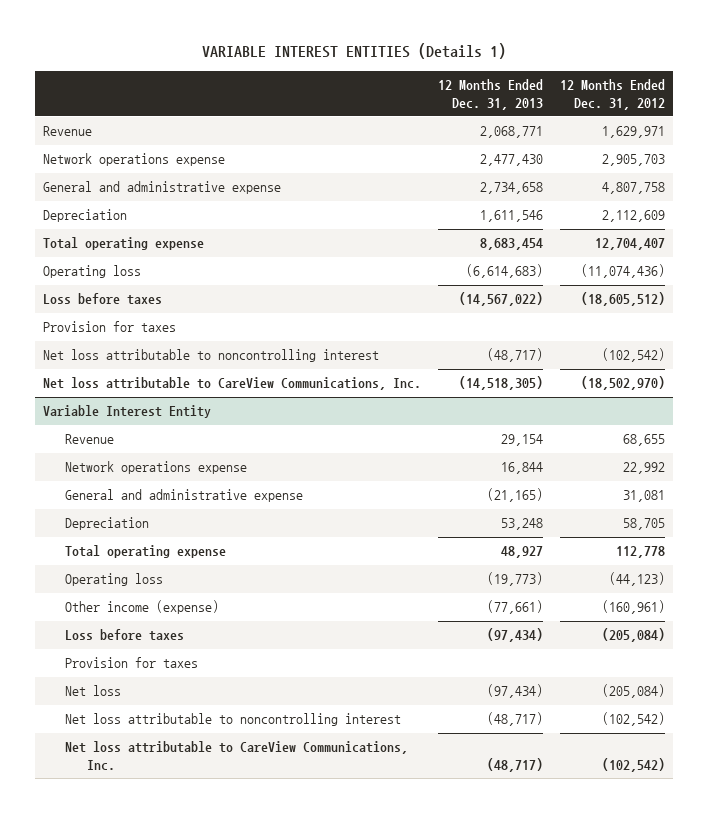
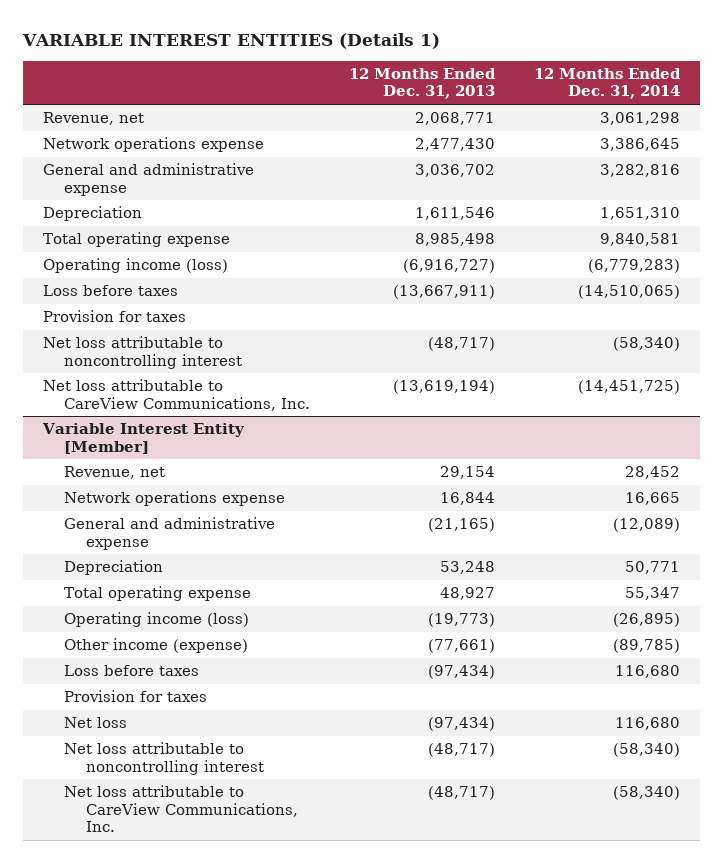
- | 12 Months Ended Dec. 31, 2013 | 12 Months Ended Dec. 31, 2012
+ | 12 Months Ended Dec. 31, 2013 | 12 Months Ended Dec. 31, 2014
- Revenue | 2,068,771 | 1,629,971
+ Revenue, net | 2,068,771 | 3,061,298
- General and administrative expense | 2,734,658 | 4,807,758
+ General and administrative expense | 3,036,702 | 3,282,816
- Total operating expense | 8,683,454 | 12,704,407
- Operating loss | (6,614,683) | (11,074,436)
- Loss before taxes | (14,567,022) | (18,605,512)
+ Total operating expense | 8,985,498 | 9,840,581
+ Operating income (loss) | (6,916,727) | (6,779,283)
+ Loss before taxes | (13,667,911) | (14,510,065)
- Net loss attributable to CareView Communications, Inc. | (14,518,305) | (18,502,970)
- Variable Interest Entity
- Revenue | 29,154 | 68,655
+ Net loss attributable to CareView Communications, Inc. | (13,619,194) | (14,451,725)
+ Variable Interest Entity [Member]
+ Revenue, net | 29,154 | 28,452
- Operating loss | (19,773) | (44,123)
+ Operating income (loss) | (19,773) | (26,895)

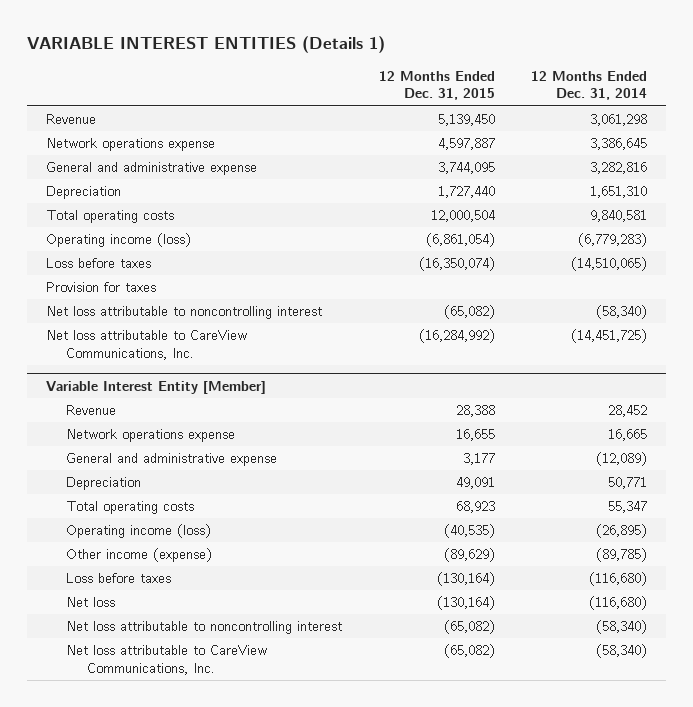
- | 12 Months Ended Dec. 31, 2013 | 12 Months Ended Dec. 31, 2014
+ | 12 Months Ended Dec. 31, 2015 | 12 Months Ended Dec. 31, 2014
- Revenue, net | 2,068,771 | 3,061,298
+ Revenue | 5,139,450 | 3,061,298
- Total operating expense | 8,985,498 | 9,840,581
+ Total operating costs | 12,000,504 | 9,840,581
@ Variable Interest Entity [Member]
- Revenue, net | 29,154 | 28,452
+ Revenue | 28,388 | 28,452
- Total operating expense | 48,927 | 55,347
+ Total operating costs | 68,923 | 55,347
- Loss before taxes | (97,434) | 116,680
- Provision for taxes
- Net loss | (97,434) | 116,680
+ Loss before taxes | (130,164) | (116,680)
+ Net loss | (130,164) | (116,680)

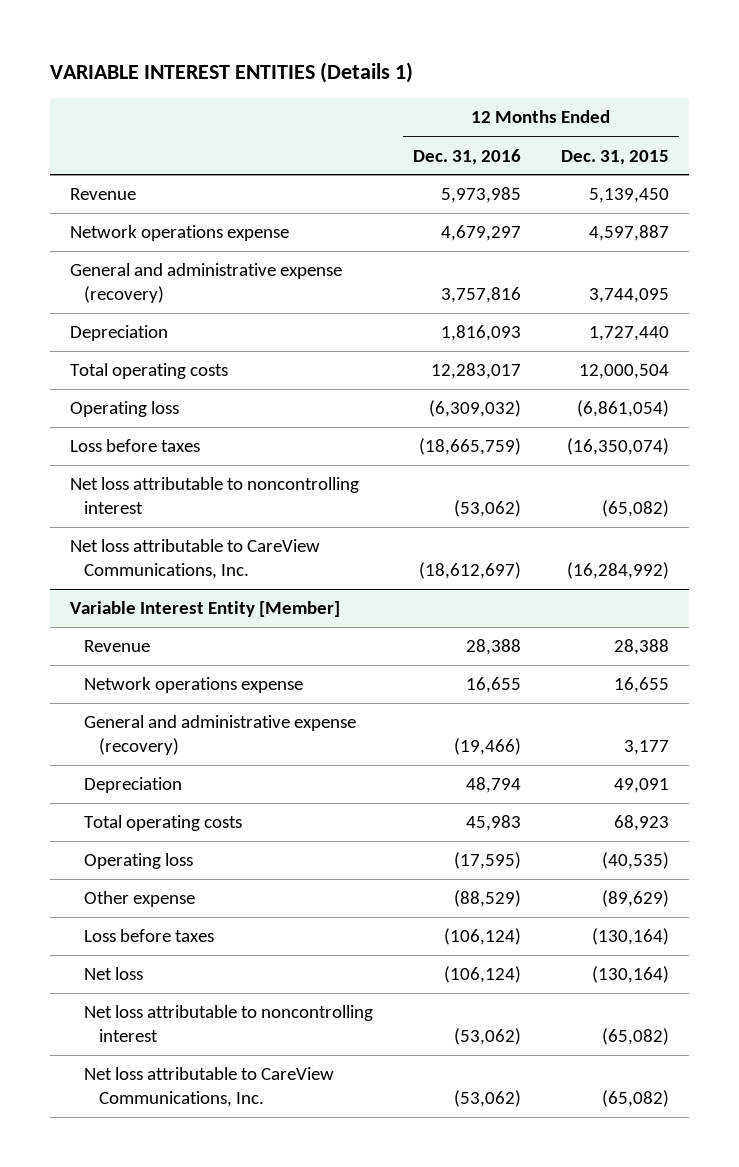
- | 12 Months Ended Dec. 31, 2015 | 12 Months Ended Dec. 31, 2014
+ | 12 Months Ended Dec. 31, 2016 | 12 Months Ended Dec. 31, 2015
- General and administrative expense | 3,744,095 | 3,282,816
+ General and administrative expense (recovery) | 3,757,816 | 3,744,095
- Operating income (loss) | (6,861,054) | (6,779,283)
+ Operating loss | (6,309,032) | (6,861,054)
- Provision for taxes
@ Variable Interest Entity [Member]
- General and administrative expense | 3,177 | (12,089)
+ General and administrative expense (recovery) | (19,466) | 3,177
- Operating income (loss) | (40,535) | (26,895)
- Other income (expense) | (89,629) | (89,785)
+ Operating loss | (17,595) | (40,535)
+ Other expense | (88,529) | (89,629)

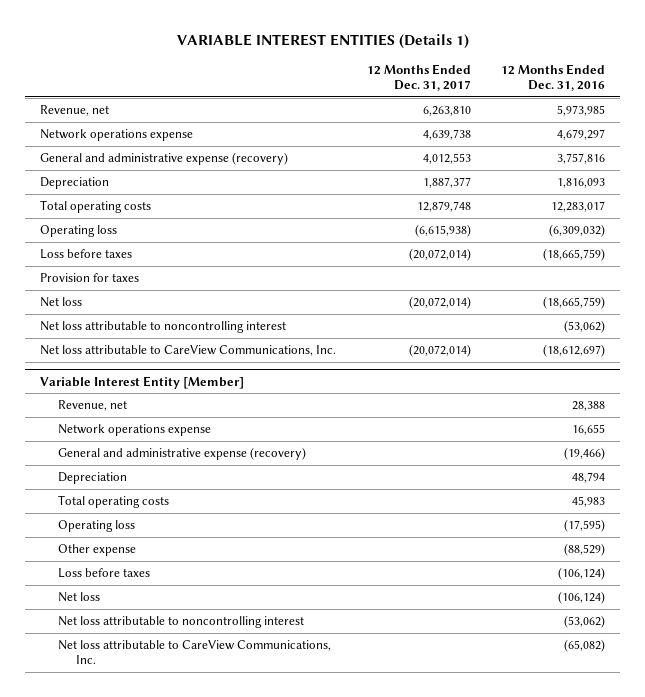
- | 12 Months Ended Dec. 31, 2016 | 12 Months Ended Dec. 31, 2015
+ | 12 Months Ended Dec. 31, 2017 | 12 Months Ended Dec. 31, 2016
- Revenue | 5,973,985 | 5,139,450
+ Revenue, net | 6,263,810 | 5,973,985
+ Provision for taxes
+ Net loss | (20,072,014) | (18,665,759)
@ Variable Interest Entity [Member]
- Revenue | 28,388 | 28,388
+ Revenue, net | | 28,388
- Net loss attributable to CareView Communications, Inc. | (53,062) | (65,082)
+ Net loss attributable to CareView Communications, Inc. | | (65,082)

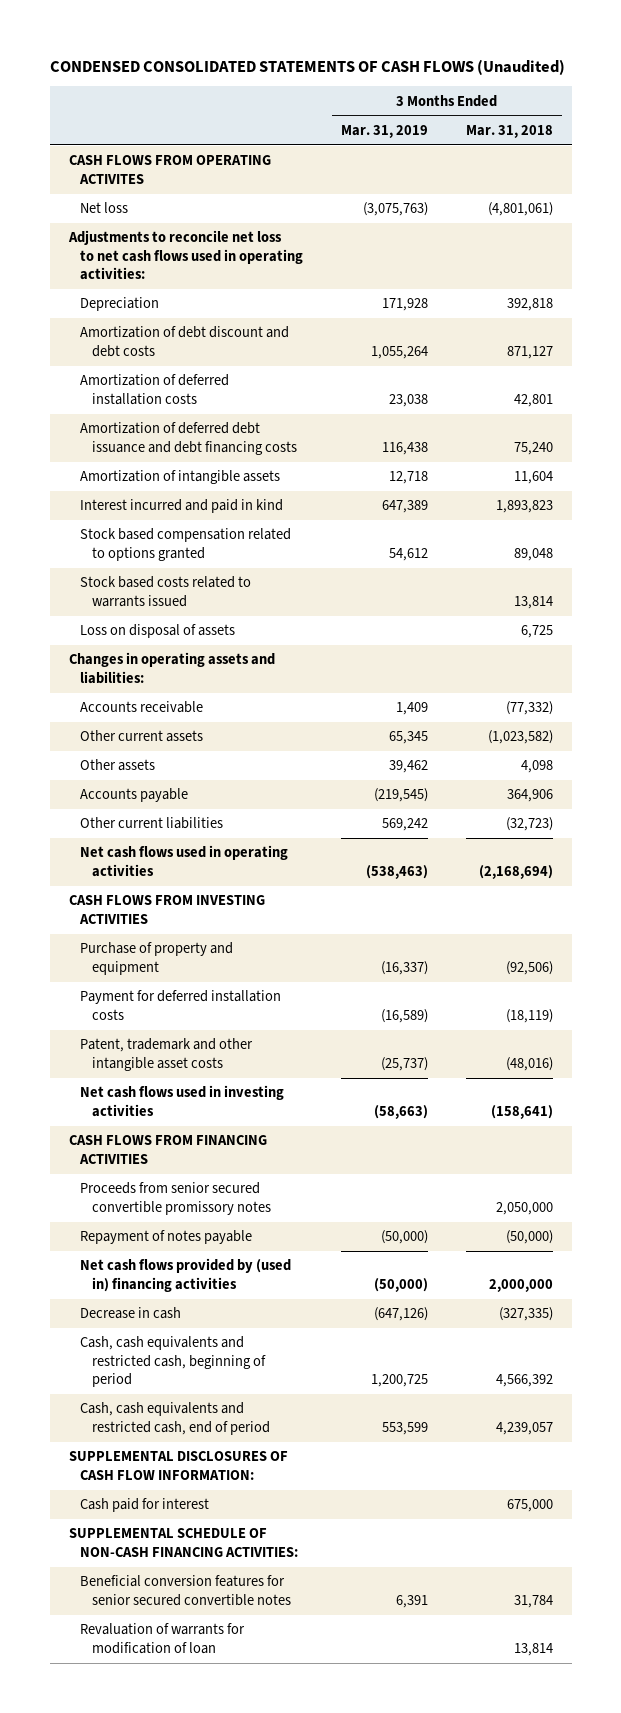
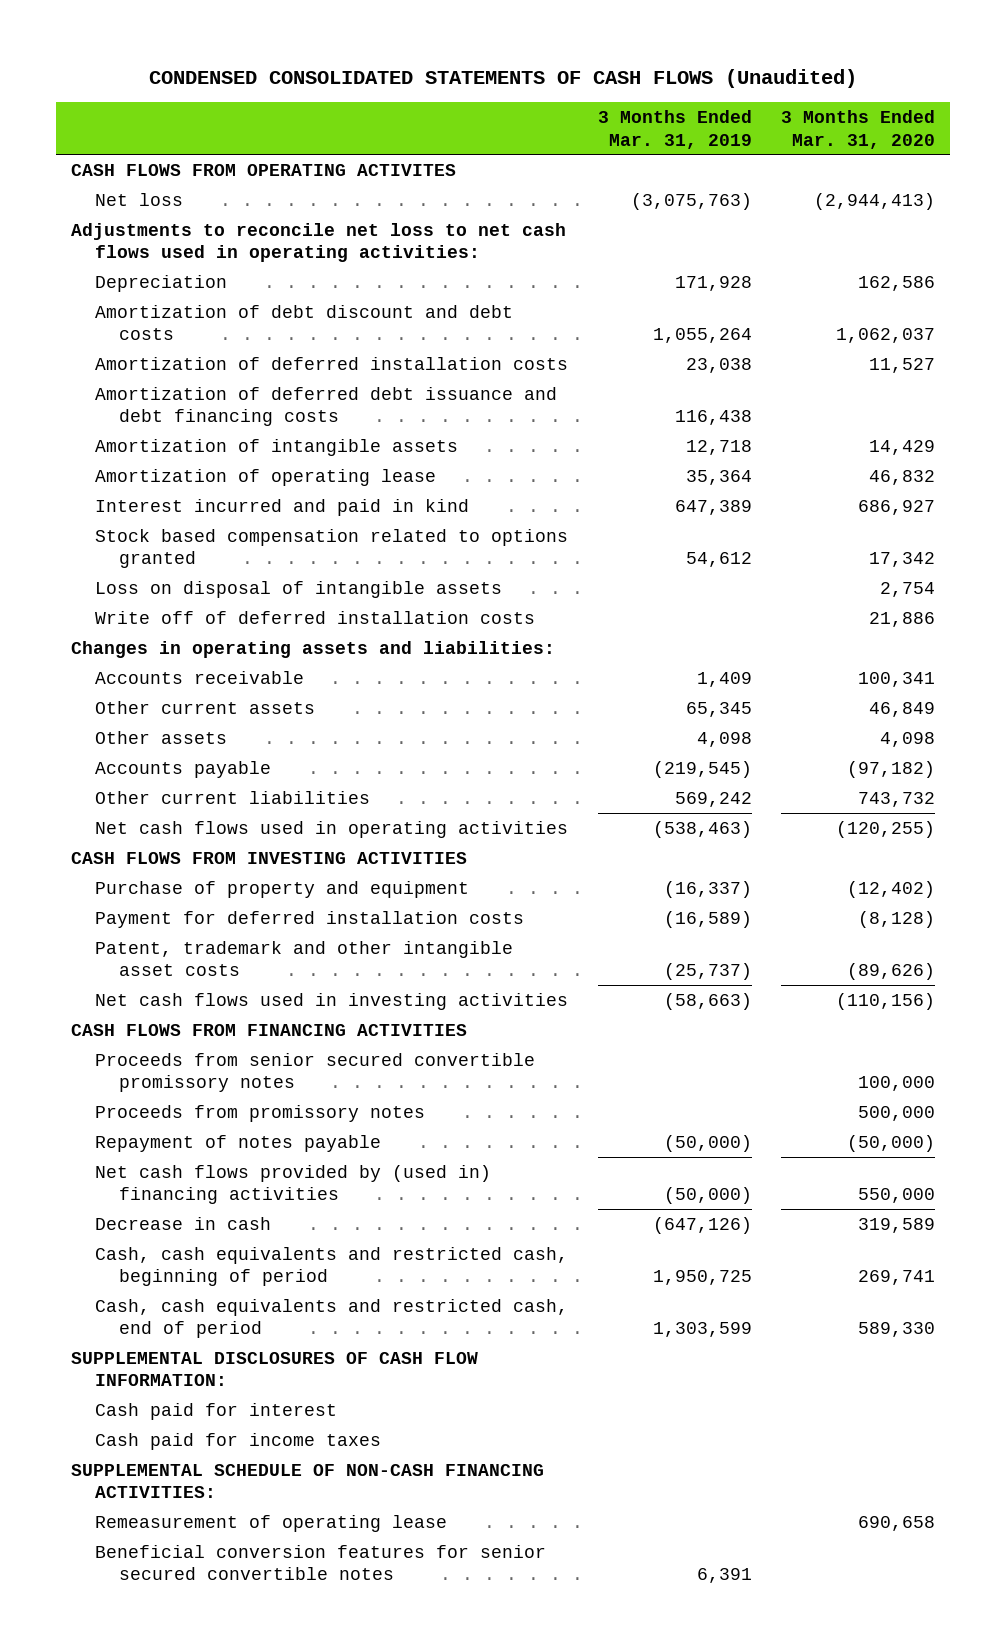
- | 3 Months Ended Mar. 31, 2019 | 3 Months Ended Mar. 31, 2018
+ | 3 Months Ended Mar. 31, 2019 | 3 Months Ended Mar. 31, 2020
+ Amortization of operating lease | 35,364 | 46,832
- Stock based costs related to warrants issued | | 13,814
- Loss on disposal of assets | | 6,725
+ Loss on disposal of intangible assets | | 2,754
+ Write off of deferred installation costs | | 21,886
- Other assets | 39,462 | 4,098
+ Other assets | 4,098 | 4,098
+ Proceeds from promissory notes | | 500,000
- Cash, cash equivalents and restricted cash, beginning of period | 1,200,725 | 4,566,392
- Cash, cash equivalents and restricted cash, end of period | 553,599 | 4,239,057
+ Cash, cash equivalents and restricted cash, beginning of period | 1,950,725 | 269,741
+ Cash, cash equivalents and restricted cash, end of period | 1,303,599 | 589,330
+ Cash paid for income taxes
+ Remeasurement of operating lease | | 690,658
- Revaluation of warrants for modification of loan | | 13,814

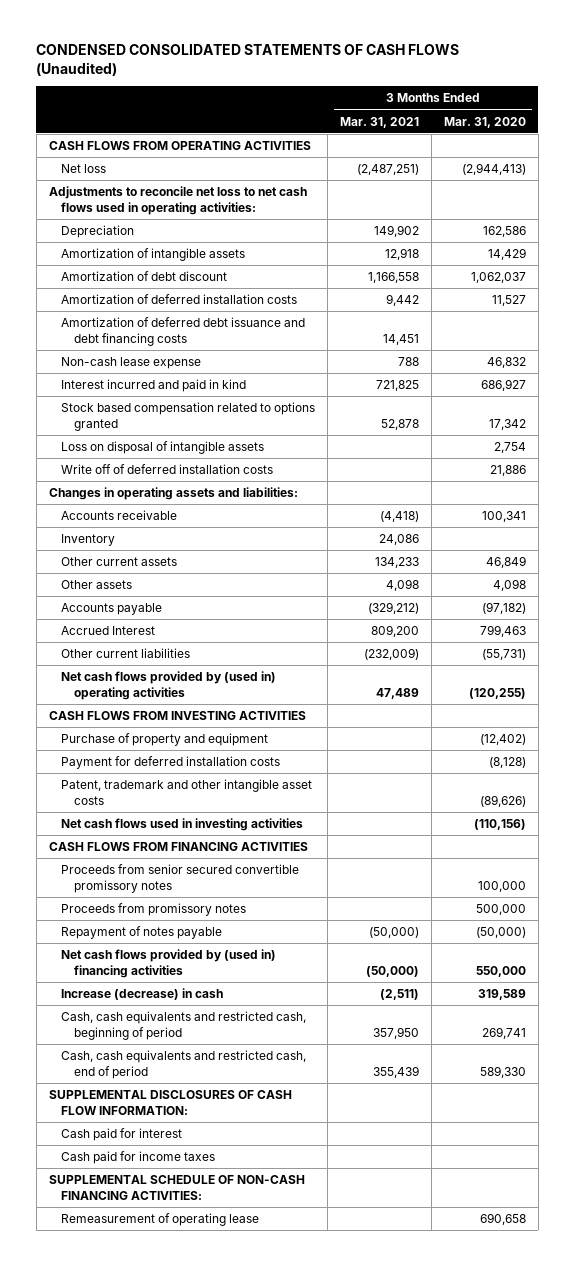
- | 3 Months Ended Mar. 31, 2019 | 3 Months Ended Mar. 31, 2020
+ | 3 Months Ended Mar. 31, 2021 | 3 Months Ended Mar. 31, 2020
- CASH FLOWS FROM OPERATING ACTIVITES
+ CASH FLOWS FROM OPERATING ACTIVITIES
- Amortization of debt discount and debt costs | 1,055,264 | 1,062,037
moved up: Amortization of intangible assets | 12,918 | 14,429
+ Amortization of debt discount | 1,166,558 | 1,062,037
- Amortization of operating lease | 35,364 | 46,832
+ Non-cash lease expense | 788 | 46,832
+ Inventory | 24,086 |
- Other current liabilities | 569,242 | 743,732
- Net cash flows used in operating activities | (538,463) | (120,255)
+ Accrued Interest | 809,200 | 799,463
+ Other current liabilities | (232,009) | (55,731)
+ Net cash flows provided by (used in) operating activities | 47,489 | (120,255)
- Decrease in cash | (647,126) | 319,589
+ Increase (decrease) in cash | (2,511) | 319,589
- Beneficial conversion features for senior secured convertible notes | 6,391 |

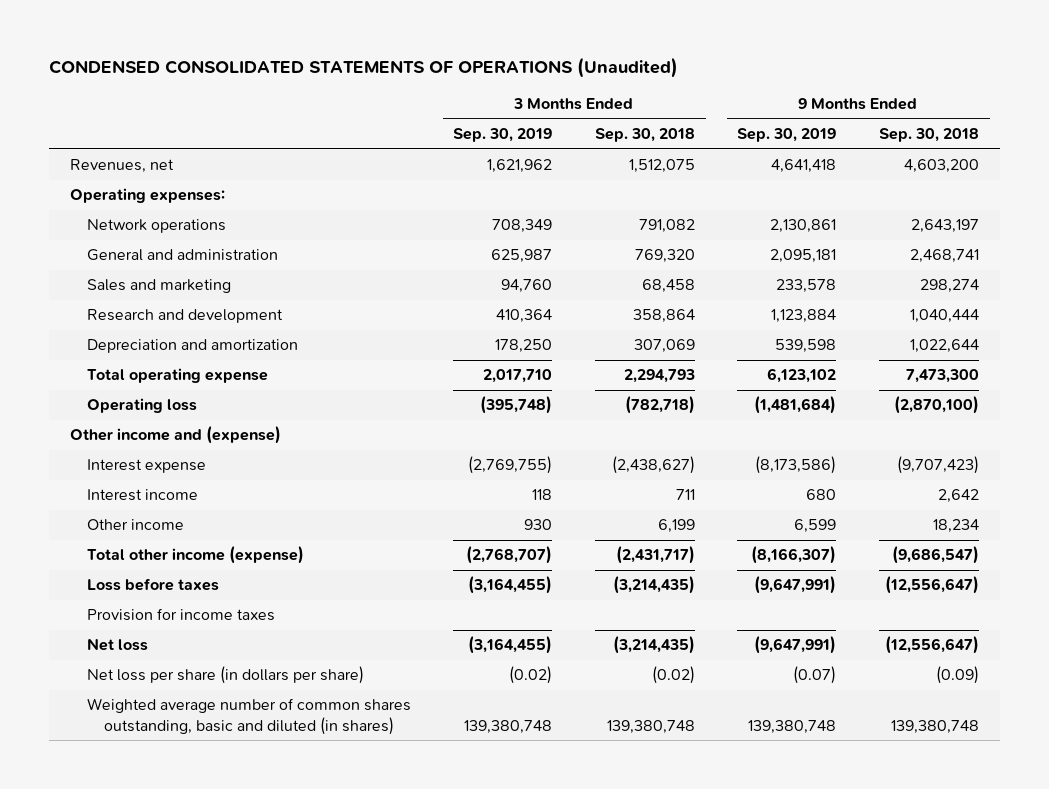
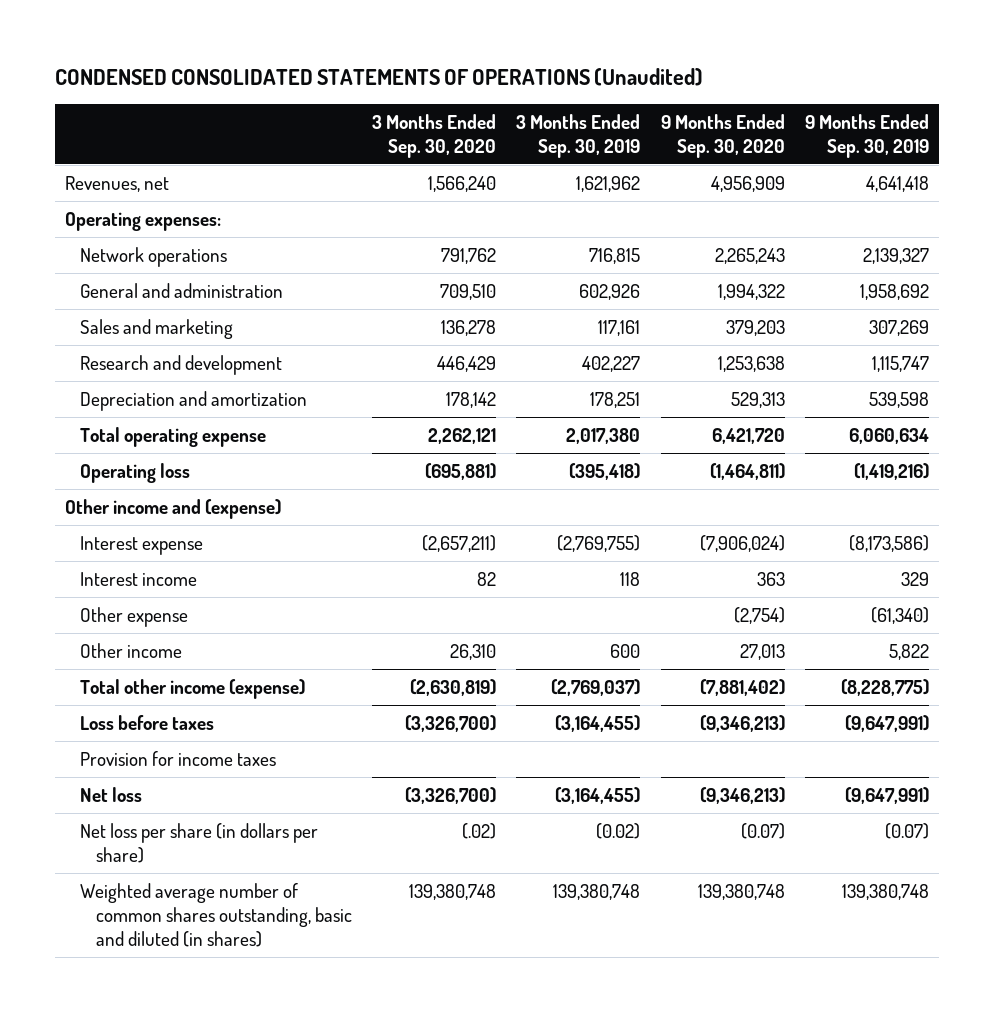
- | 3 Months Ended Sep. 30, 2019 | 3 Months Ended Sep. 30, 2018 | 9 Months Ended Sep. 30, 2019 | 9 Months Ended Sep. 30, 2018
+ | 3 Months Ended Sep. 30, 2020 | 3 Months Ended Sep. 30, 2019 | 9 Months Ended Sep. 30, 2020 | 9 Months Ended Sep. 30, 2019
- Network operations | 708,349 | 791,082 | 2,130,861 | 2,643,197
- General and administration | 625,987 | 769,320 | 2,095,181 | 2,468,741
- Sales and marketing | 94,760 | 68,458 | 233,578 | 298,274
- Research and development | 410,364 | 358,864 | 1,123,884 | 1,040,444
- Depreciation and amortization | 178,250 | 307,069 | 539,598 | 1,022,644
- Total operating expense | 2,017,710 | 2,294,793 | 6,123,102 | 7,473,300
- Operating loss | (395,748) | (782,718) | (1,481,684) | (2,870,100)
+ Network operations | 791,762 | 716,815 | 2,265,243 | 2,139,327
+ General and administration | 709,510 | 602,926 | 1,994,322 | 1,958,692
+ Sales and marketing | 136,278 | 117,161 | 379,203 | 307,269
+ Research and development | 446,429 | 402,227 | 1,253,638 | 1,115,747
+ Depreciation and amortization | 178,142 | 178,251 | 529,313 | 539,598
+ Total operating expense | 2,262,121 | 2,017,380 | 6,421,720 | 6,060,634
+ Operating loss | (695,881) | (395,418) | (1,464,811) | (1,419,216)
- Interest income | 118 | 711 | 680 | 2,642
- Other income | 930 | 6,199 | 6,599 | 18,234
- Total other income (expense) | (2,768,707) | (2,431,717) | (8,166,307) | (9,686,547)
+ Interest income | 82 | 118 | 363 | 329
+ Other expense | | | (2,754) | (61,340)
+ Other income | 26,310 | 600 | 27,013 | 5,822
+ Total other income (expense) | (2,630,819) | (2,769,037) | (7,881,402) | (8,228,775)

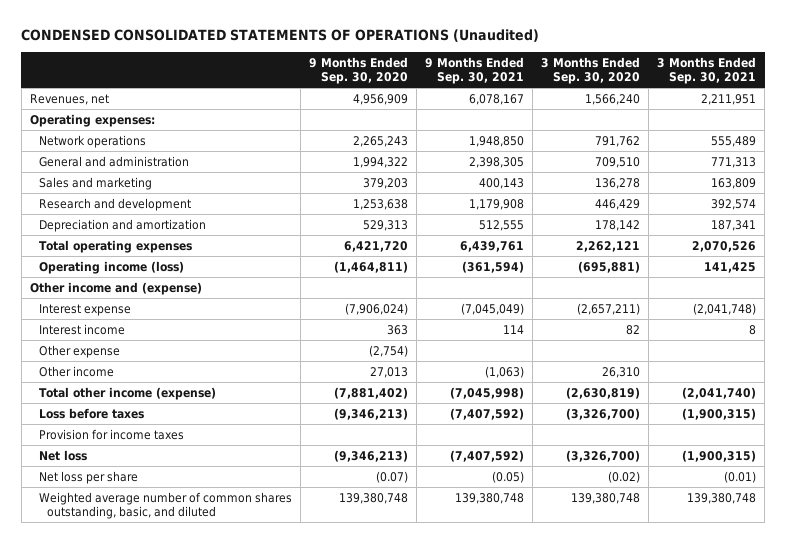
- | 3 Months Ended Sep. 30, 2020 | 3 Months Ended Sep. 30, 2019 | 9 Months Ended Sep. 30, 2020 | 9 Months Ended Sep. 30, 2019
+ | 9 Months Ended Sep. 30, 2020 | 9 Months Ended Sep. 30, 2021 | 3 Months Ended Sep. 30, 2020 | 3 Months Ended Sep. 30, 2021
- Total operating expense | 2,262,121 | 2,017,380 | 6,421,720 | 6,060,634
- Operating loss | (695,881) | (395,418) | (1,464,811) | (1,419,216)
+ Total operating expenses | 6,421,720 | 6,439,761 | 2,262,121 | 2,070,526
+ Operating income (loss) | (1,464,811) | (361,594) | (695,881) | 141,425
- Net loss per share (in dollars per share) | (.02) | (0.02) | (0.07) | (0.07)
- Weighted average number of common shares outstanding, basic and diluted (in shares) | 139,380,748 | 139,380,748 | 139,380,748 | 139,380,748
+ Net loss per share | (0.07) | (0.05) | (0.02) | (0.01)
+ Weighted average number of common shares outstanding, basic, and diluted | 139,380,748 | 139,380,748 | 139,380,748 | 139,380,748

